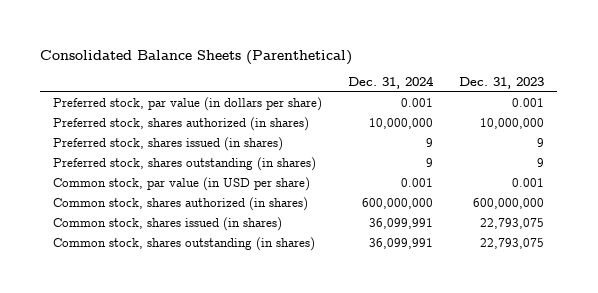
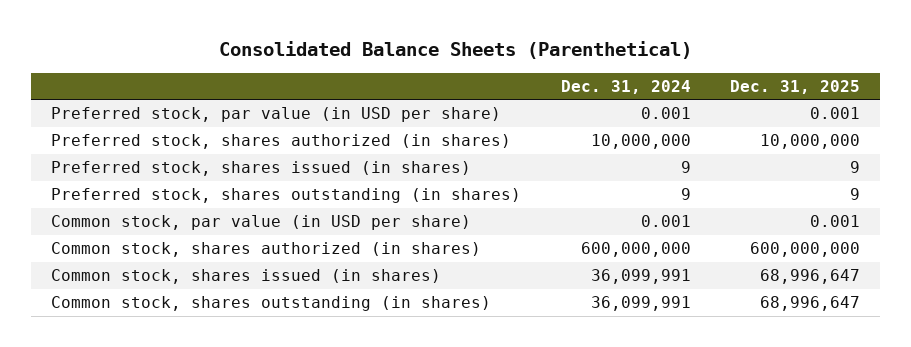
- | Dec. 31, 2024 | Dec. 31, 2023
+ | Dec. 31, 2024 | Dec. 31, 2025
- Preferred stock, par value (in dollars per share) | 0.001 | 0.001
+ Preferred stock, par value (in USD per share) | 0.001 | 0.001

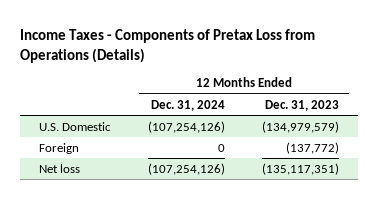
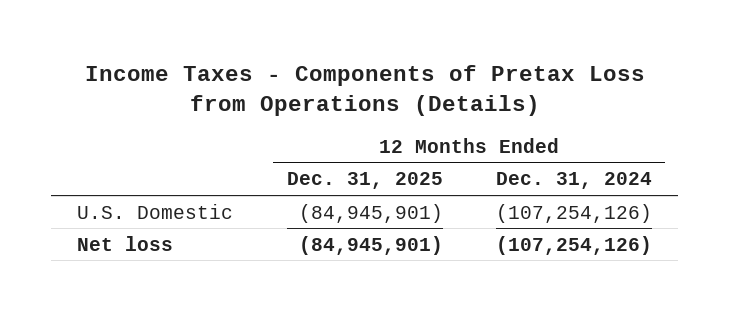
- | 12 Months Ended Dec. 31, 2024 | 12 Months Ended Dec. 31, 2023
+ | 12 Months Ended Dec. 31, 2025 | 12 Months Ended Dec. 31, 2024
- Foreign | 0 | (137,772)

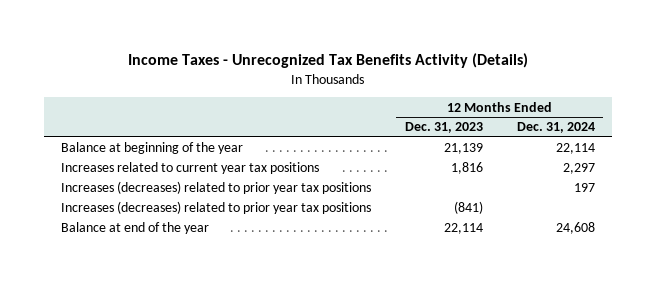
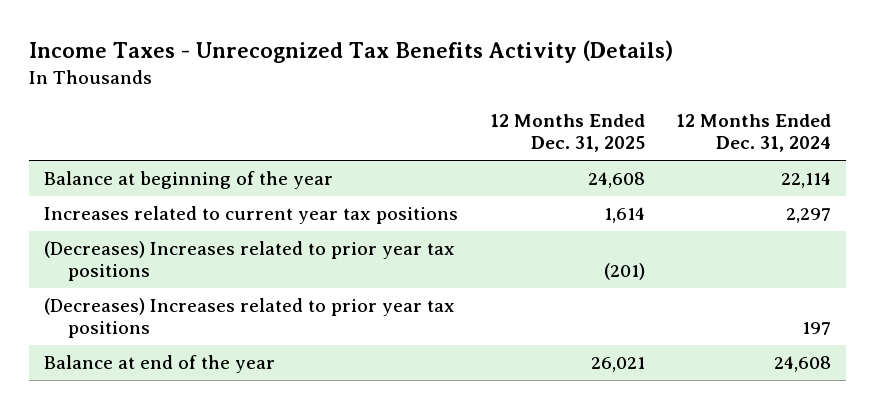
- | 12 Months Ended Dec. 31, 2023 | 12 Months Ended Dec. 31, 2024
+ | 12 Months Ended Dec. 31, 2025 | 12 Months Ended Dec. 31, 2024
- Increases (decreases) related to prior year tax positions | | 197
- Increases (decreases) related to prior year tax positions | (841) |
+ (Decreases) Increases related to prior year tax positions | (201) |
+ (Decreases) Increases related to prior year tax positions | | 197

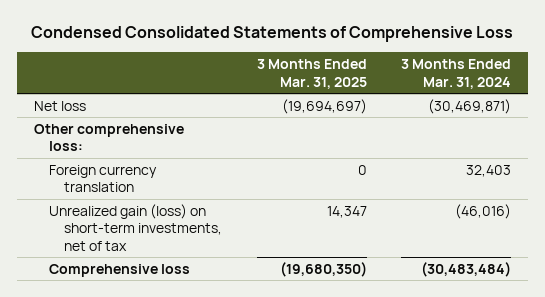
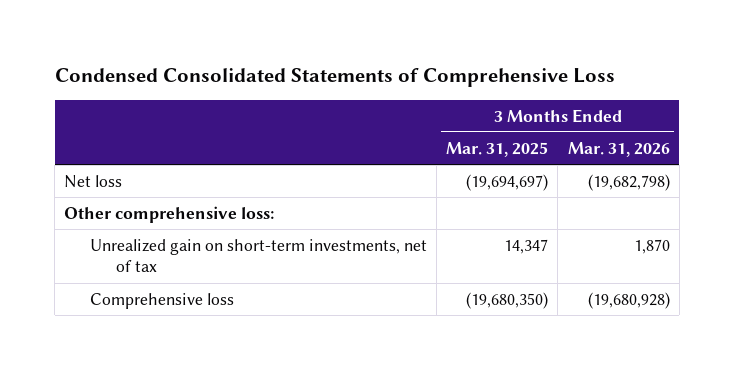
- | 3 Months Ended Mar. 31, 2025 | 3 Months Ended Mar. 31, 2024
+ | 3 Months Ended Mar. 31, 2025 | 3 Months Ended Mar. 31, 2026
- Foreign currency translation | 0 | 32,403
- Unrealized gain (loss) on short-term investments, net of tax | 14,347 | (46,016)
+ Unrealized gain on short-term investments, net of tax | 14,347 | 1,870

